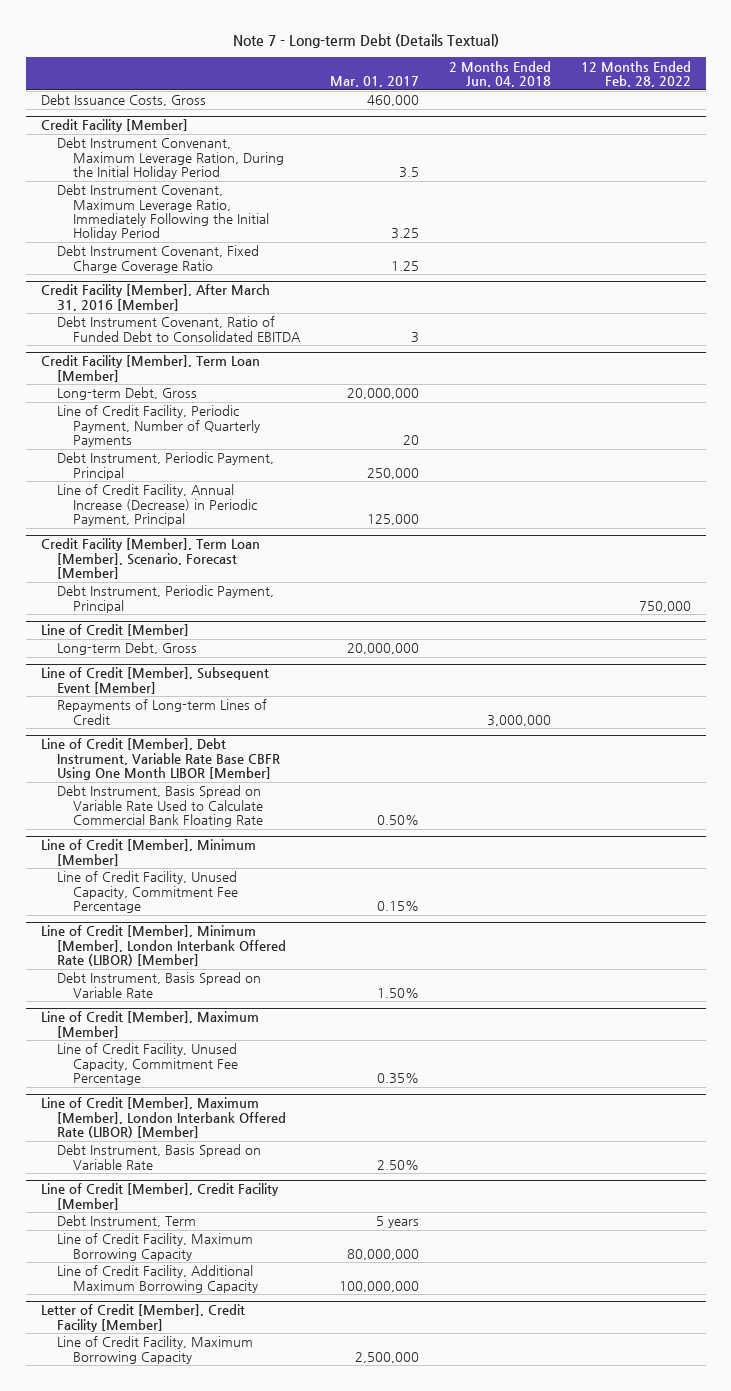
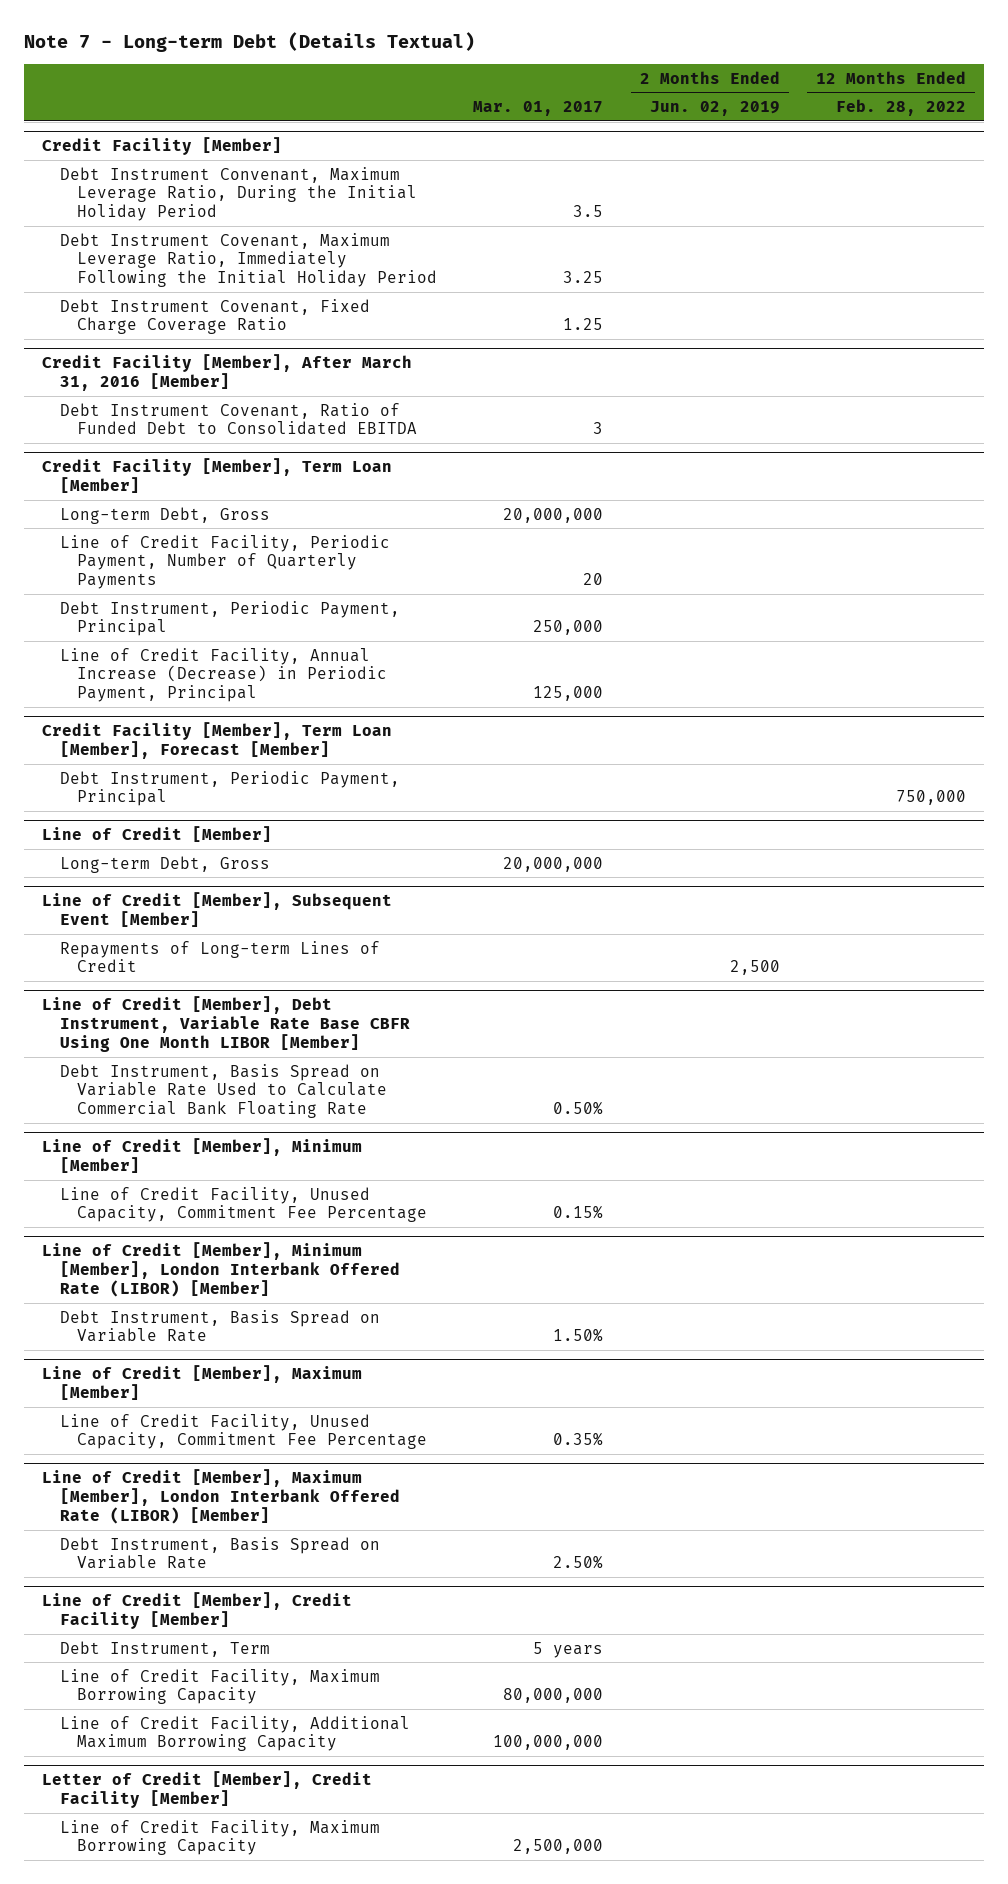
- | Mar. 01, 2017 | 2 Months Ended Jun. 04, 2018 | 12 Months Ended Feb. 28, 2022
+ | Mar. 01, 2017 | 2 Months Ended Jun. 02, 2019 | 12 Months Ended Feb. 28, 2022
- Debt Issuance Costs, Gross | 460,000 | |
@ Credit Facility [Member]
- Debt Instrument Convenant, Maximum Leverage Ration, During the Initial Holiday Period | 3.5 | |
+ Debt Instrument Convenant, Maximum Leverage Ratio, During the Initial Holiday Period | 3.5 | |
- Credit Facility [Member], Term Loan [Member], Scenario, Forecast [Member]
+ Credit Facility [Member], Term Loan [Member], Forecast [Member]

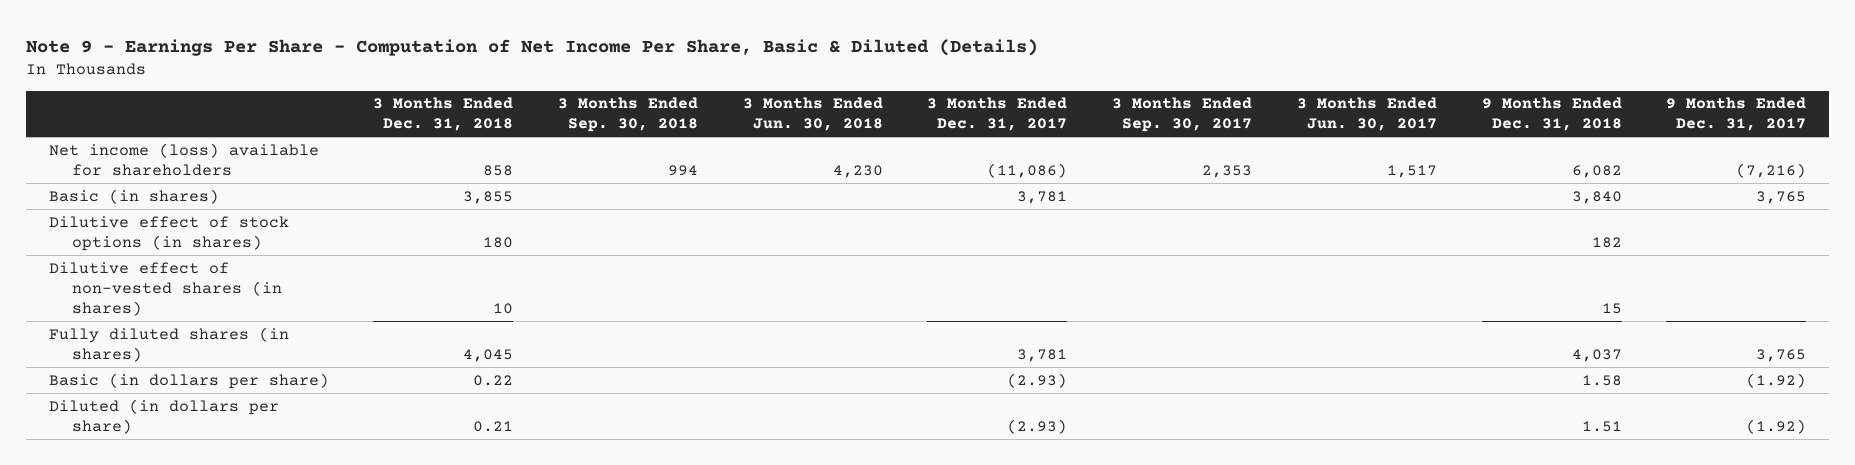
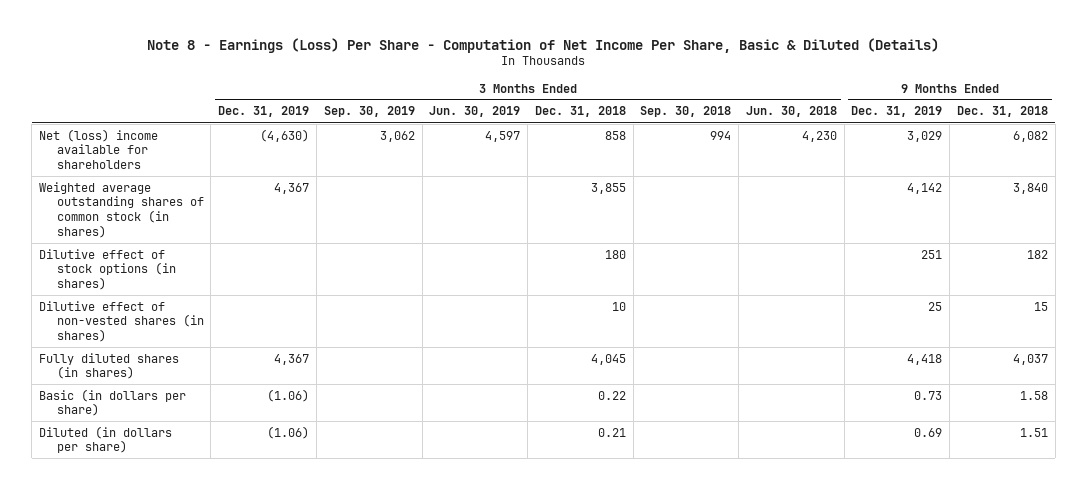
- Note 9 - Earnings Per Share - Computation of Net Income Per Share, Basic & Diluted (Details)
+ Note 8 - Earnings (Loss) Per Share - Computation of Net Income Per Share, Basic & Diluted (Details)
- | 3 Months Ended Dec. 31, 2018 | 3 Months Ended Sep. 30, 2018 | 3 Months Ended Jun. 30, 2018 | 3 Months Ended Dec. 31, 2017 | 3 Months Ended Sep. 30, 2017 | 3 Months Ended Jun. 30, 2017 | 9 Months Ended Dec. 31, 2018 | 9 Months Ended Dec. 31, 2017
+ | 3 Months Ended Dec. 31, 2019 | 3 Months Ended Sep. 30, 2019 | 3 Months Ended Jun. 30, 2019 | 3 Months Ended Dec. 31, 2018 | 3 Months Ended Sep. 30, 2018 | 3 Months Ended Jun. 30, 2018 | 9 Months Ended Dec. 31, 2019 | 9 Months Ended Dec. 31, 2018
- Net income (loss) available for shareholders | 858 | 994 | 4,230 | (11,086) | 2,353 | 1,517 | 6,082 | (7,216)
- Basic (in shares) | 3,855 | | | 3,781 | | | 3,840 | 3,765
+ Net (loss) income available for shareholders | (4,630) | 3,062 | 4,597 | 858 | 994 | 4,230 | 3,029 | 6,082
+ Weighted average outstanding shares of common stock (in shares) | 4,367 | | | 3,855 | | | 4,142 | 3,840

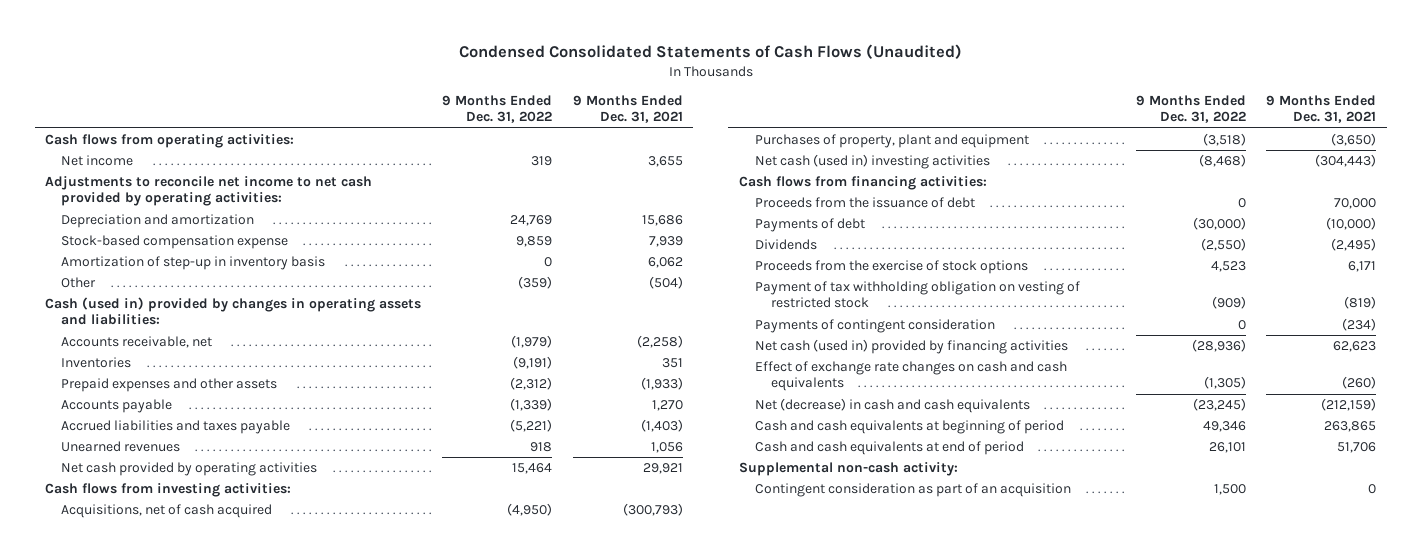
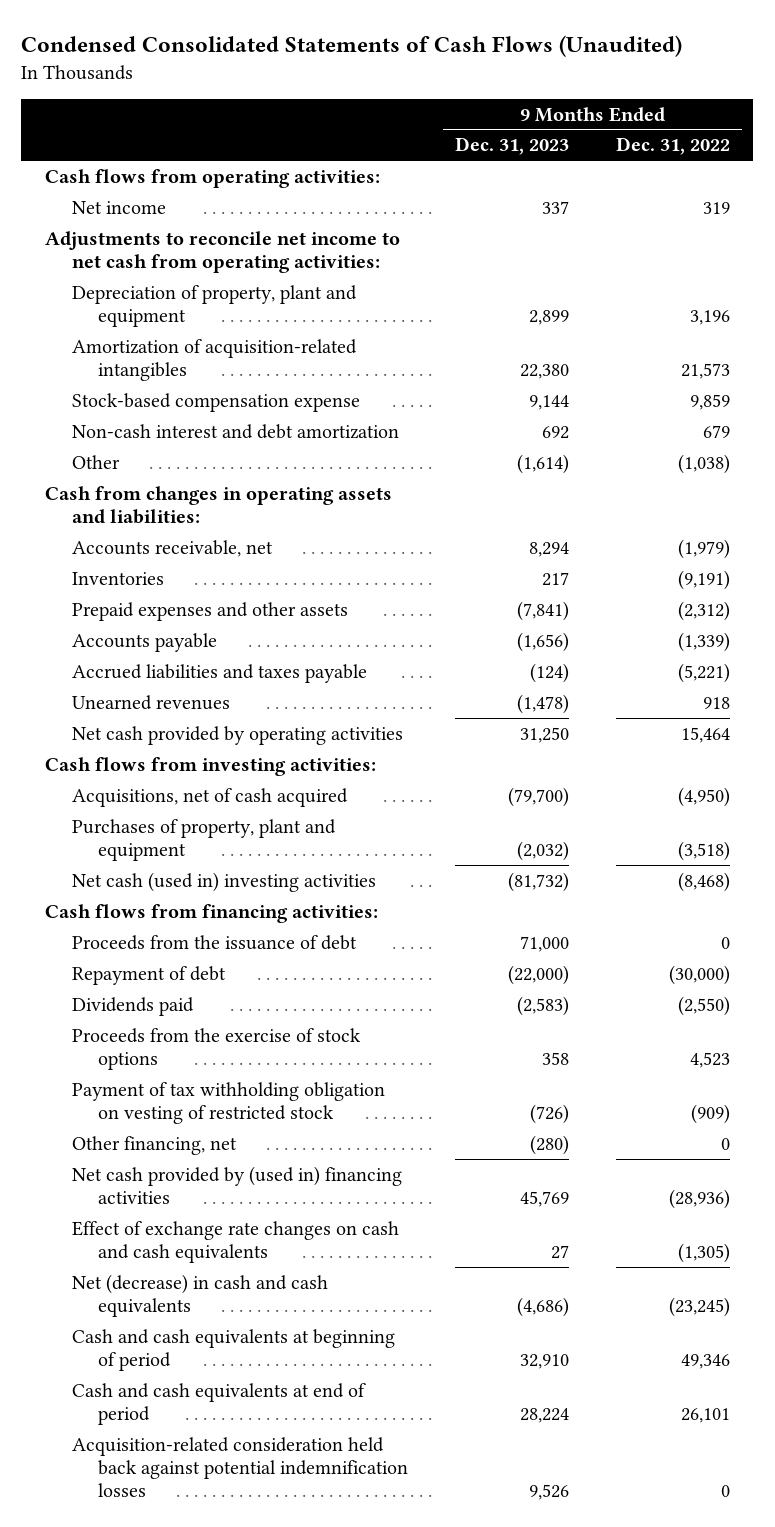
- | 9 Months Ended Dec. 31, 2022 | 9 Months Ended Dec. 31, 2021
+ | 9 Months Ended Dec. 31, 2023 | 9 Months Ended Dec. 31, 2022
- Adjustments to reconcile net income to net cash provided by operating activities:
- Depreciation and amortization | 24,769 | 15,686
+ Adjustments to reconcile net income to net cash from operating activities:
+ Depreciation of property, plant and equipment | 2,899 | 3,196
+ Amortization of acquisition-related intangibles | 22,380 | 21,573
- Amortization of step-up in inventory basis | 0 | 6,062
- Other | (359) | (504)
- Cash (used in) provided by changes in operating assets and liabilities:
+ Non-cash interest and debt amortization | 692 | 679
+ Other | (1,614) | (1,038)
+ Cash from changes in operating assets and liabilities:
- Payments of debt | (30,000) | (10,000)
- Dividends | (2,550) | (2,495)
+ Repayment of debt | (22,000) | (30,000)
+ Dividends paid | (2,583) | (2,550)
- Payments of contingent consideration | 0 | (234)
- Net cash (used in) provided by financing activities | (28,936) | 62,623
+ Other financing, net | (280) | 0
+ Net cash provided by (used in) financing activities | 45,769 | (28,936)
- Supplemental non-cash activity:
- Contingent consideration as part of an acquisition | 1,500 | 0
+ Acquisition-related consideration held back against potential indemnification losses | 9,526 | 0

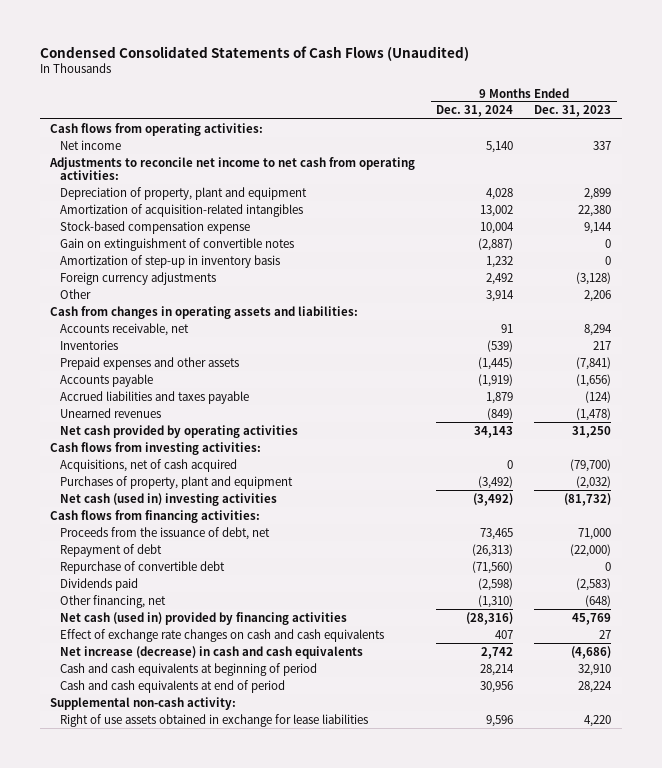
- | 9 Months Ended Dec. 31, 2023 | 9 Months Ended Dec. 31, 2022
+ | 9 Months Ended Dec. 31, 2024 | 9 Months Ended Dec. 31, 2023
- Non-cash interest and debt amortization | 692 | 679
- Other | (1,614) | (1,038)
+ Gain on extinguishment of convertible notes | (2,887) | 0
+ Amortization of step-up in inventory basis | 1,232 | 0
+ Foreign currency adjustments | 2,492 | (3,128)
+ Other | 3,914 | 2,206
- Proceeds from the issuance of debt | 71,000 | 0
+ Proceeds from the issuance of debt, net | 73,465 | 71,000
+ Repurchase of convertible debt | (71,560) | 0
- Proceeds from the exercise of stock options | 358 | 4,523
- Payment of tax withholding obligation on vesting of restricted stock | (726) | (909)
- Other financing, net | (280) | 0
- Net cash provided by (used in) financing activities | 45,769 | (28,936)
+ Other financing, net | (1,310) | (648)
+ Net cash (used in) provided by financing activities | (28,316) | 45,769
- Net (decrease) in cash and cash equivalents | (4,686) | (23,245)
+ Net increase (decrease) in cash and cash equivalents | 2,742 | (4,686)
- Acquisition-related consideration held back against potential indemnification losses | 9,526 | 0
+ Supplemental non-cash activity:
+ Right of use assets obtained in exchange for lease liabilities | 9,596 | 4,220

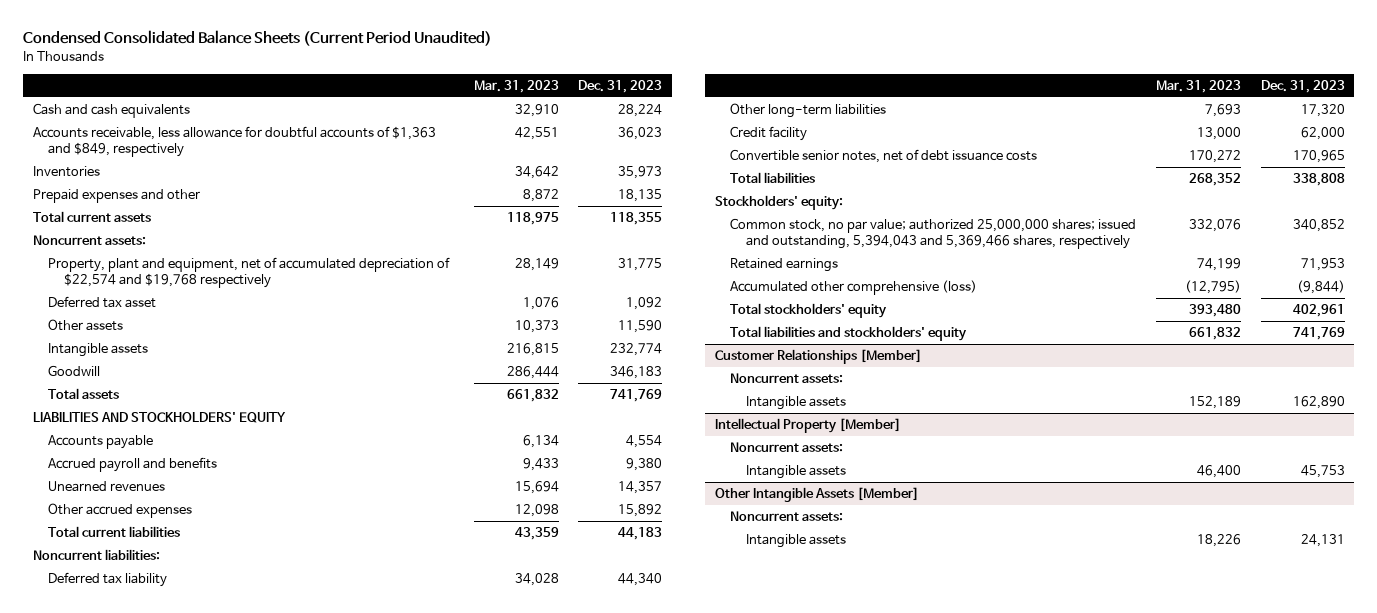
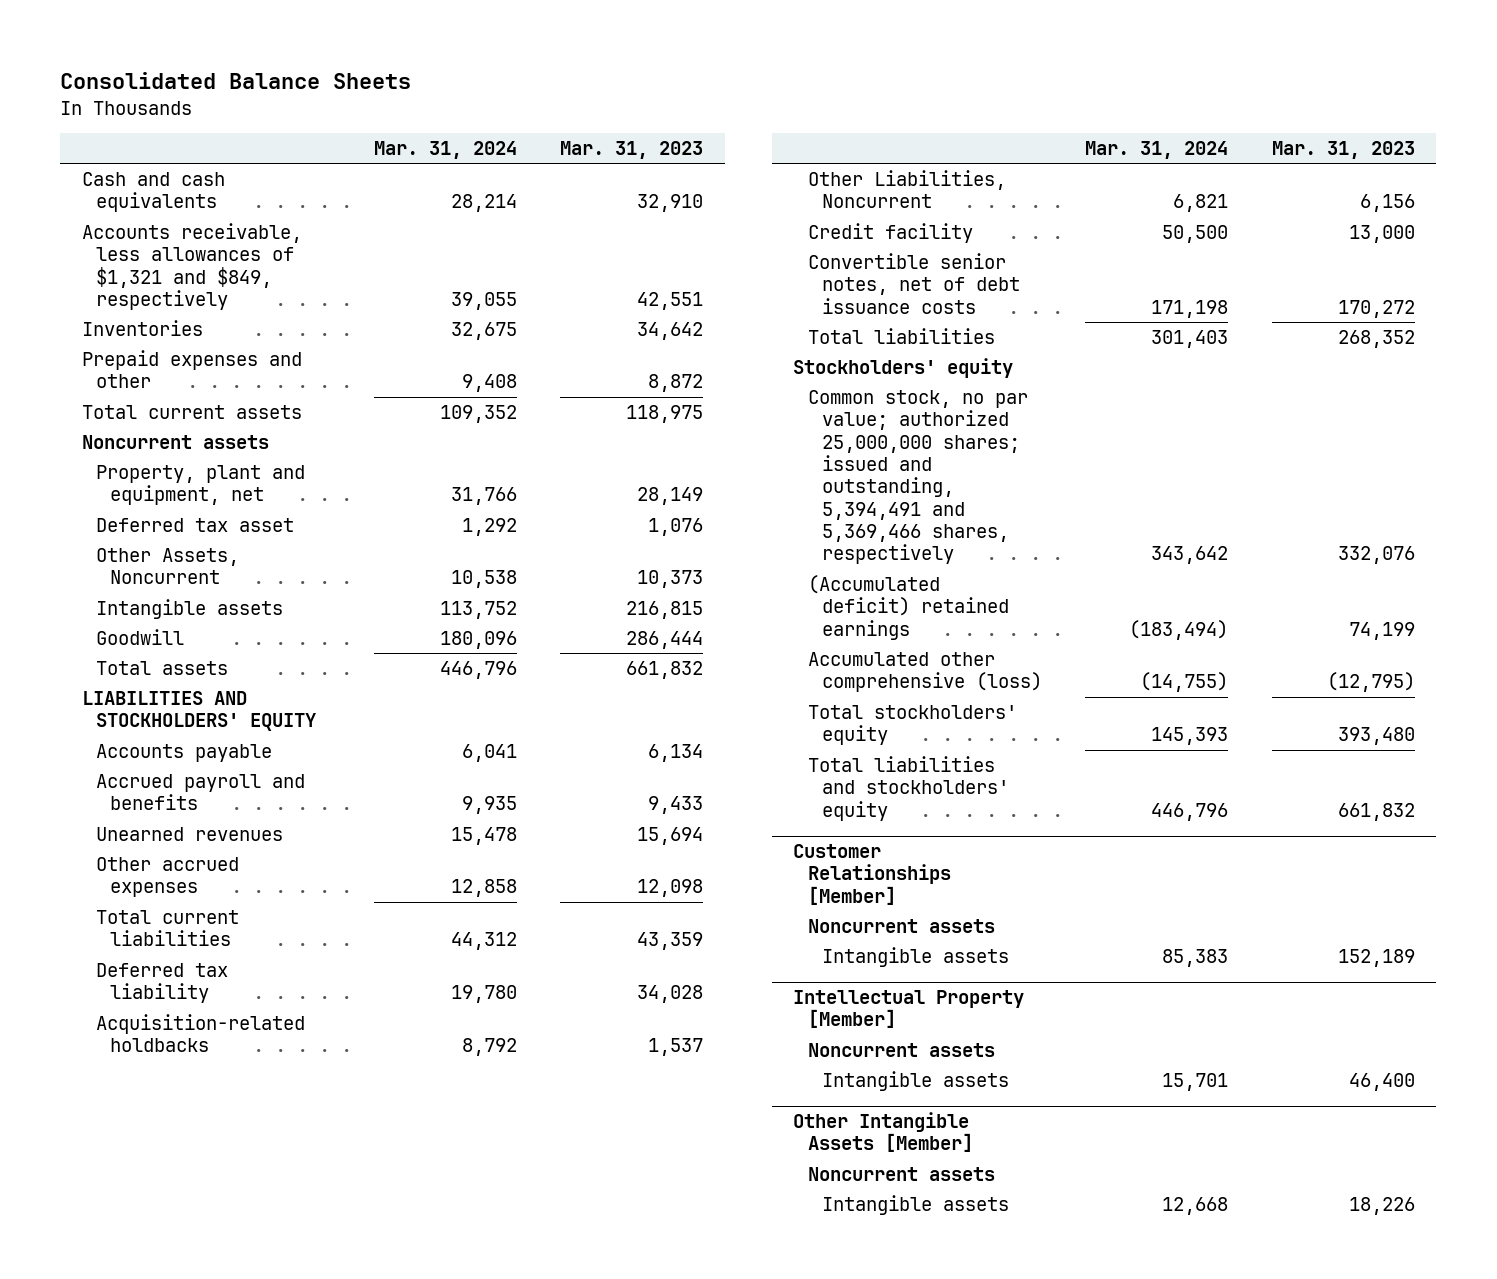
- Condensed Consolidated Balance Sheets (Current Period Unaudited)
+ Consolidated Balance Sheets
- | Mar. 31, 2023 | Dec. 31, 2023
+ | Mar. 31, 2024 | Mar. 31, 2023
- Accounts receivable, less allowance for doubtful accounts of $1,363 and $849, respectively | 42,551 | 36,023
+ Accounts receivable, less allowances of $1,321 and $849, respectively | 39,055 | 42,551
- Noncurrent assets:
- Property, plant and equipment, net of accumulated depreciation of $22,574 and $19,768 respectively | 28,149 | 31,775
+ Noncurrent assets
+ Property, plant and equipment, net | 31,766 | 28,149
- Other assets | 10,373 | 11,590
+ Other Assets, Noncurrent | 10,538 | 10,373
- Noncurrent liabilities:
- Other long-term liabilities | 7,693 | 17,320
+ Acquisition-related holdbacks | 8,792 | 1,537
+ Other Liabilities, Noncurrent | 6,821 | 6,156
- Stockholders' equity:
- Common stock, no par value; authorized 25,000,000 shares; issued and outstanding, 5,394,043 and 5,369,466 shares, respectively | 332,076 | 340,852
- Retained earnings | 74,199 | 71,953
+ Stockholders' equity
+ Common stock, no par value; authorized 25,000,000 shares; issued and outstanding, 5,394,491 and 5,369,466 shares, respectively | 343,642 | 332,076
+ (Accumulated deficit) retained earnings | (183,494) | 74,199
@ Customer Relationships [Member]
- Noncurrent assets:
+ Noncurrent assets
@ Intellectual Property [Member]
- Noncurrent assets:
+ Noncurrent assets
@ Other Intangible Assets [Member]
- Noncurrent assets:
+ Noncurrent assets

